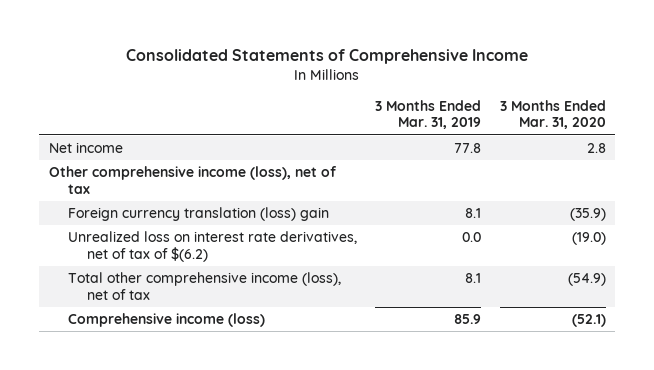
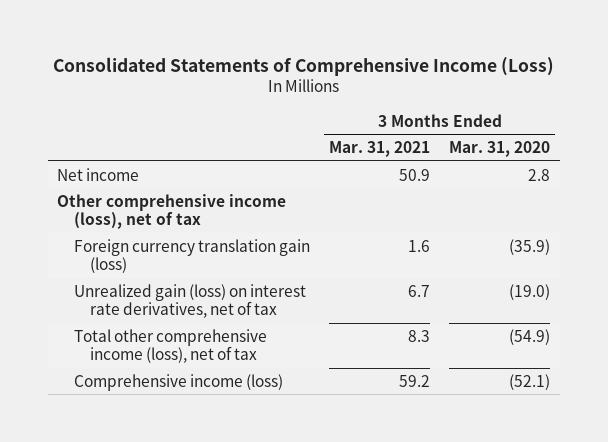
- Consolidated Statements of Comprehensive Income
+ Consolidated Statements of Comprehensive Income (Loss)
- | 3 Months Ended Mar. 31, 2019 | 3 Months Ended Mar. 31, 2020
+ | 3 Months Ended Mar. 31, 2021 | 3 Months Ended Mar. 31, 2020
- Foreign currency translation (loss) gain | 8.1 | (35.9)
- Unrealized loss on interest rate derivatives, net of tax of $(6.2) | 0.0 | (19.0)
+ Foreign currency translation gain (loss) | 1.6 | (35.9)
+ Unrealized gain (loss) on interest rate derivatives, net of tax | 6.7 | (19.0)

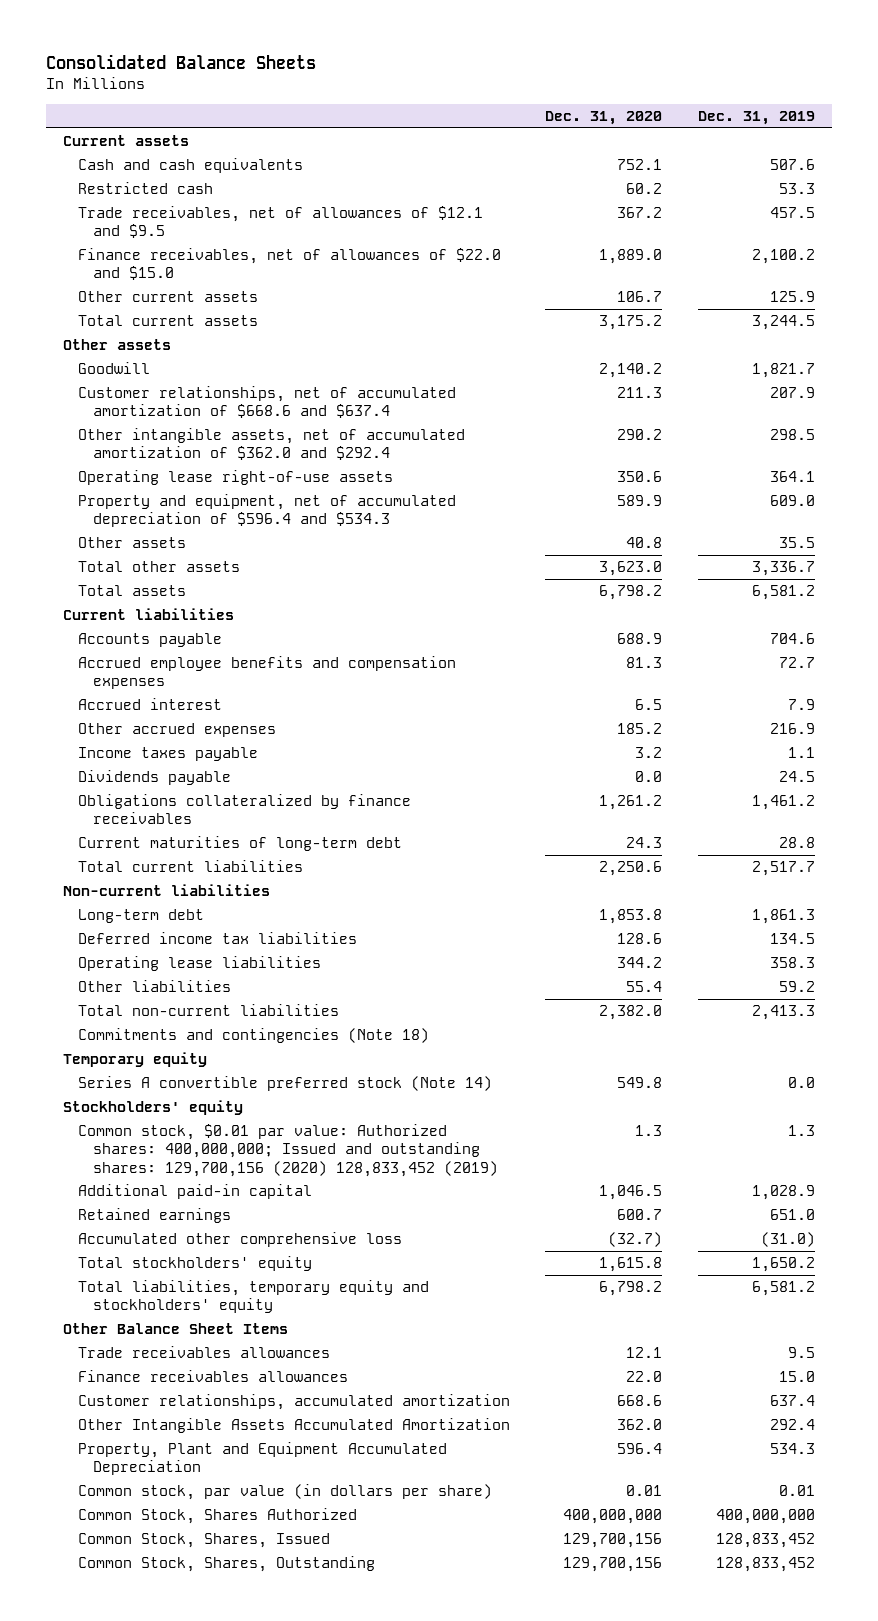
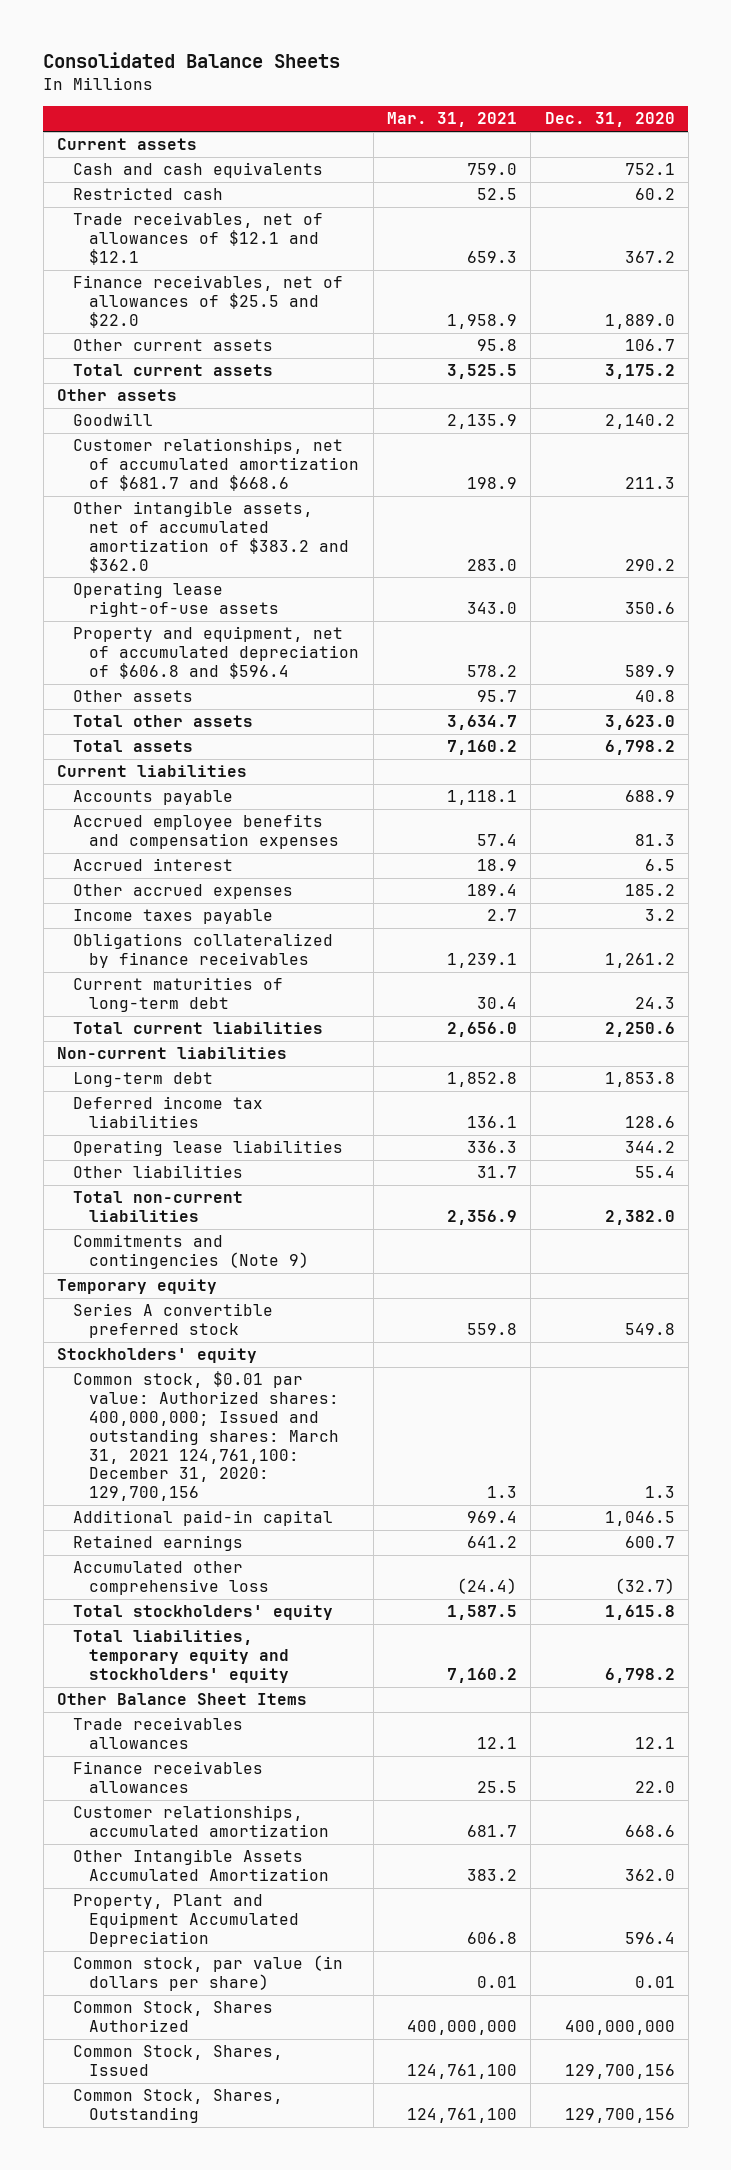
- | Dec. 31, 2020 | Dec. 31, 2019
+ | Mar. 31, 2021 | Dec. 31, 2020
- Trade receivables, net of allowances of $12.1 and $9.5 | 367.2 | 457.5
- Finance receivables, net of allowances of $22.0 and $15.0 | 1,889.0 | 2,100.2
+ Trade receivables, net of allowances of $12.1 and $12.1 | 659.3 | 367.2
+ Finance receivables, net of allowances of $25.5 and $22.0 | 1,958.9 | 1,889.0
- Customer relationships, net of accumulated amortization of $668.6 and $637.4 | 211.3 | 207.9
- Other intangible assets, net of accumulated amortization of $362.0 and $292.4 | 290.2 | 298.5
+ Customer relationships, net of accumulated amortization of $681.7 and $668.6 | 198.9 | 211.3
+ Other intangible assets, net of accumulated amortization of $383.2 and $362.0 | 283.0 | 290.2
- Property and equipment, net of accumulated depreciation of $596.4 and $534.3 | 589.9 | 609.0
+ Property and equipment, net of accumulated depreciation of $606.8 and $596.4 | 578.2 | 589.9
- Dividends payable | 0.0 | 24.5
- Commitments and contingencies (Note 18)
+ Commitments and contingencies (Note 9)
- Series A convertible preferred stock (Note 14) | 549.8 | 0.0
+ Series A convertible preferred stock | 559.8 | 549.8
- Common stock, $0.01 par value: Authorized shares: 400,000,000; Issued and outstanding shares: 129,700,156 (2020) 128,833,452 (2019) | 1.3 | 1.3
+ Common stock, $0.01 par value: Authorized shares: 400,000,000; Issued and outstanding shares: March 31, 2021 124,761,100: December 31, 2020: 129,700,156 | 1.3 | 1.3

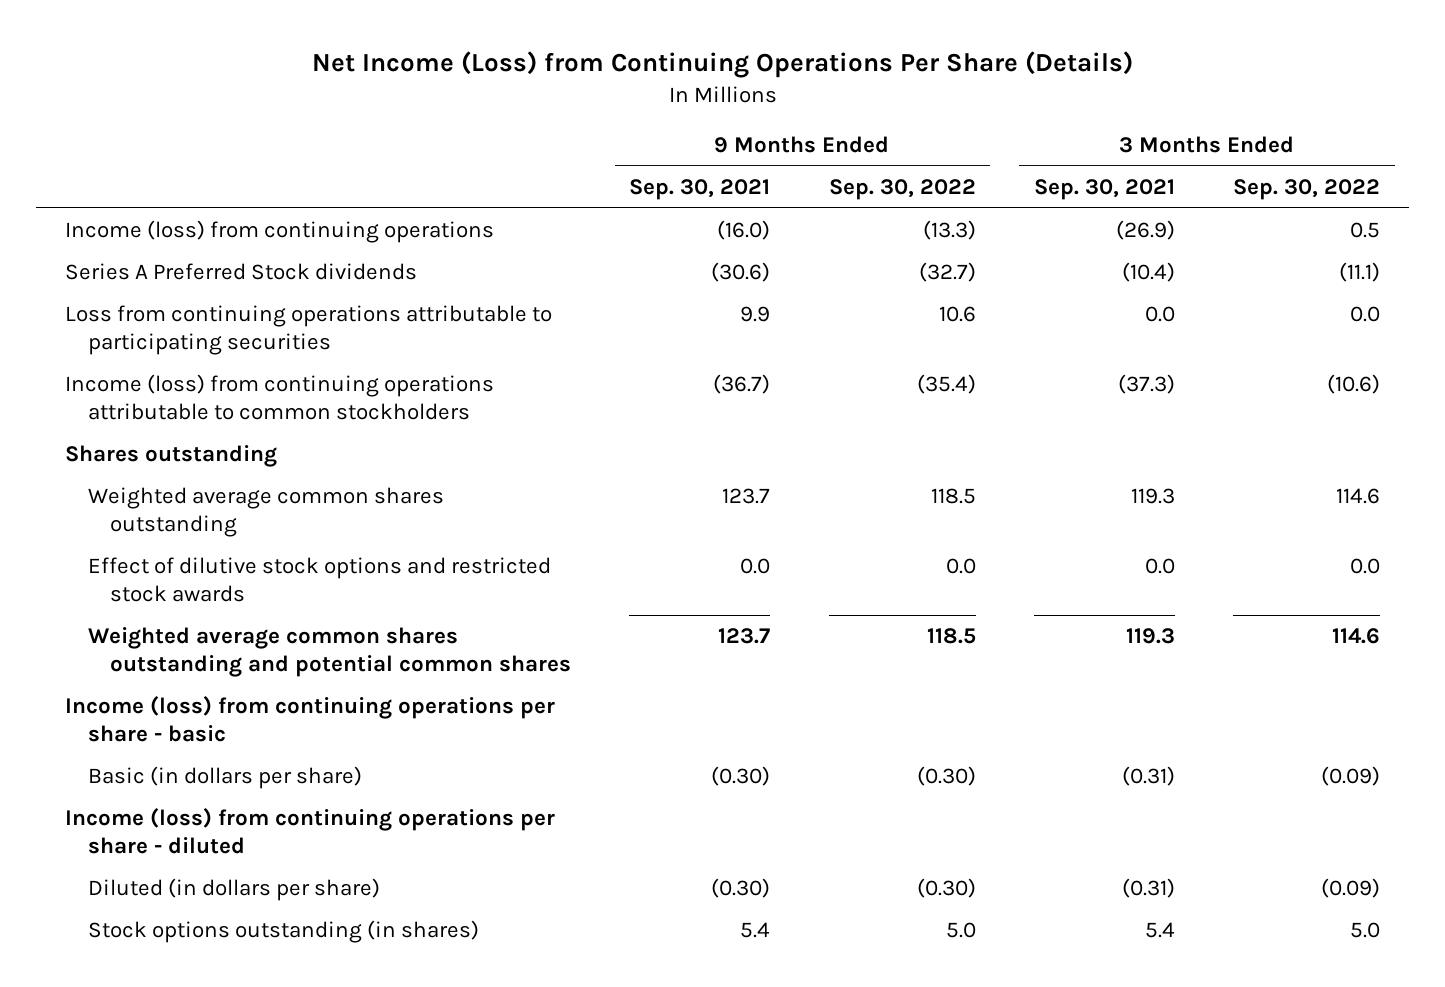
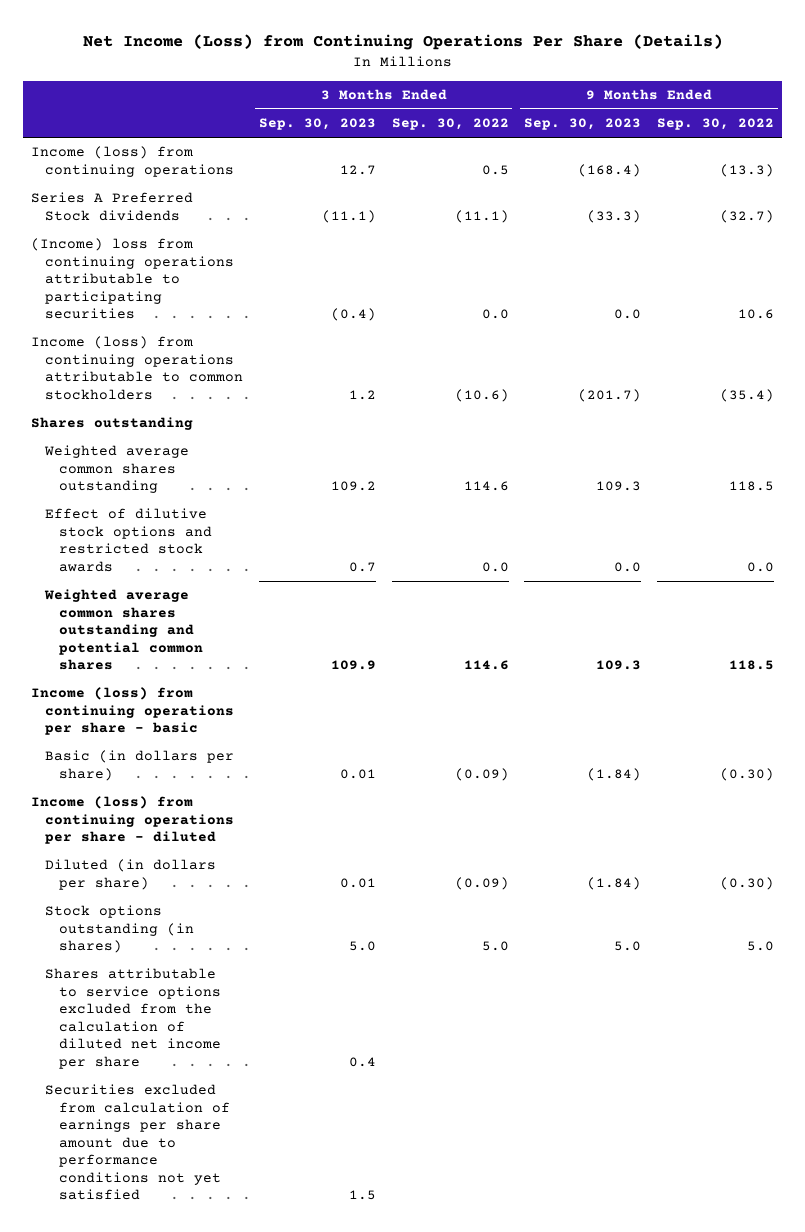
- | 9 Months Ended Sep. 30, 2021 | 9 Months Ended Sep. 30, 2022 | 3 Months Ended Sep. 30, 2021 | 3 Months Ended Sep. 30, 2022
+ | 3 Months Ended Sep. 30, 2023 | 3 Months Ended Sep. 30, 2022 | 9 Months Ended Sep. 30, 2023 | 9 Months Ended Sep. 30, 2022
- Loss from continuing operations attributable to participating securities | 9.9 | 10.6 | 0.0 | 0.0
+ (Income) loss from continuing operations attributable to participating securities | (0.4) | 0.0 | 0.0 | 10.6
+ Shares attributable to service options excluded from the calculation of diluted net income per share | 0.4 | | |
+ Securities excluded from calculation of earnings per share amount due to performance conditions not yet satisfied | 1.5 | | |

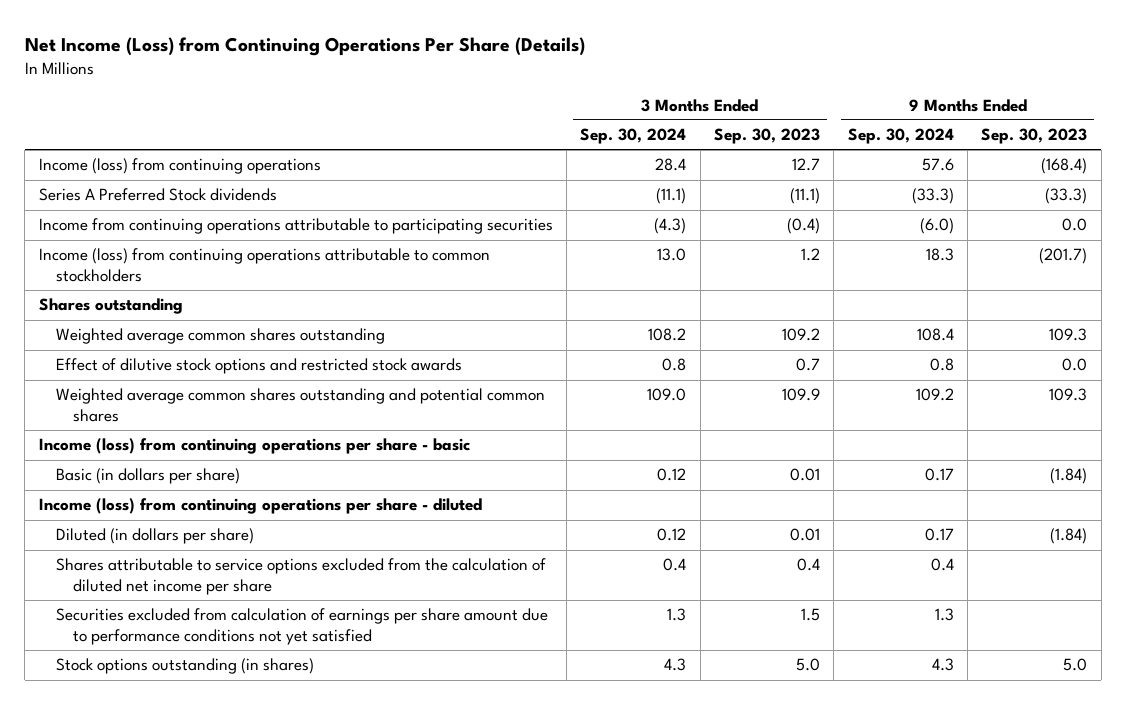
- | 3 Months Ended Sep. 30, 2023 | 3 Months Ended Sep. 30, 2022 | 9 Months Ended Sep. 30, 2023 | 9 Months Ended Sep. 30, 2022
+ | 3 Months Ended Sep. 30, 2024 | 3 Months Ended Sep. 30, 2023 | 9 Months Ended Sep. 30, 2024 | 9 Months Ended Sep. 30, 2023
- (Income) loss from continuing operations attributable to participating securities | (0.4) | 0.0 | 0.0 | 10.6
+ Income from continuing operations attributable to participating securities | (4.3) | (0.4) | (6.0) | 0.0
moved down: Stock options outstanding (in shares) | 4.3 | 5.0 | 4.3 | 5.0

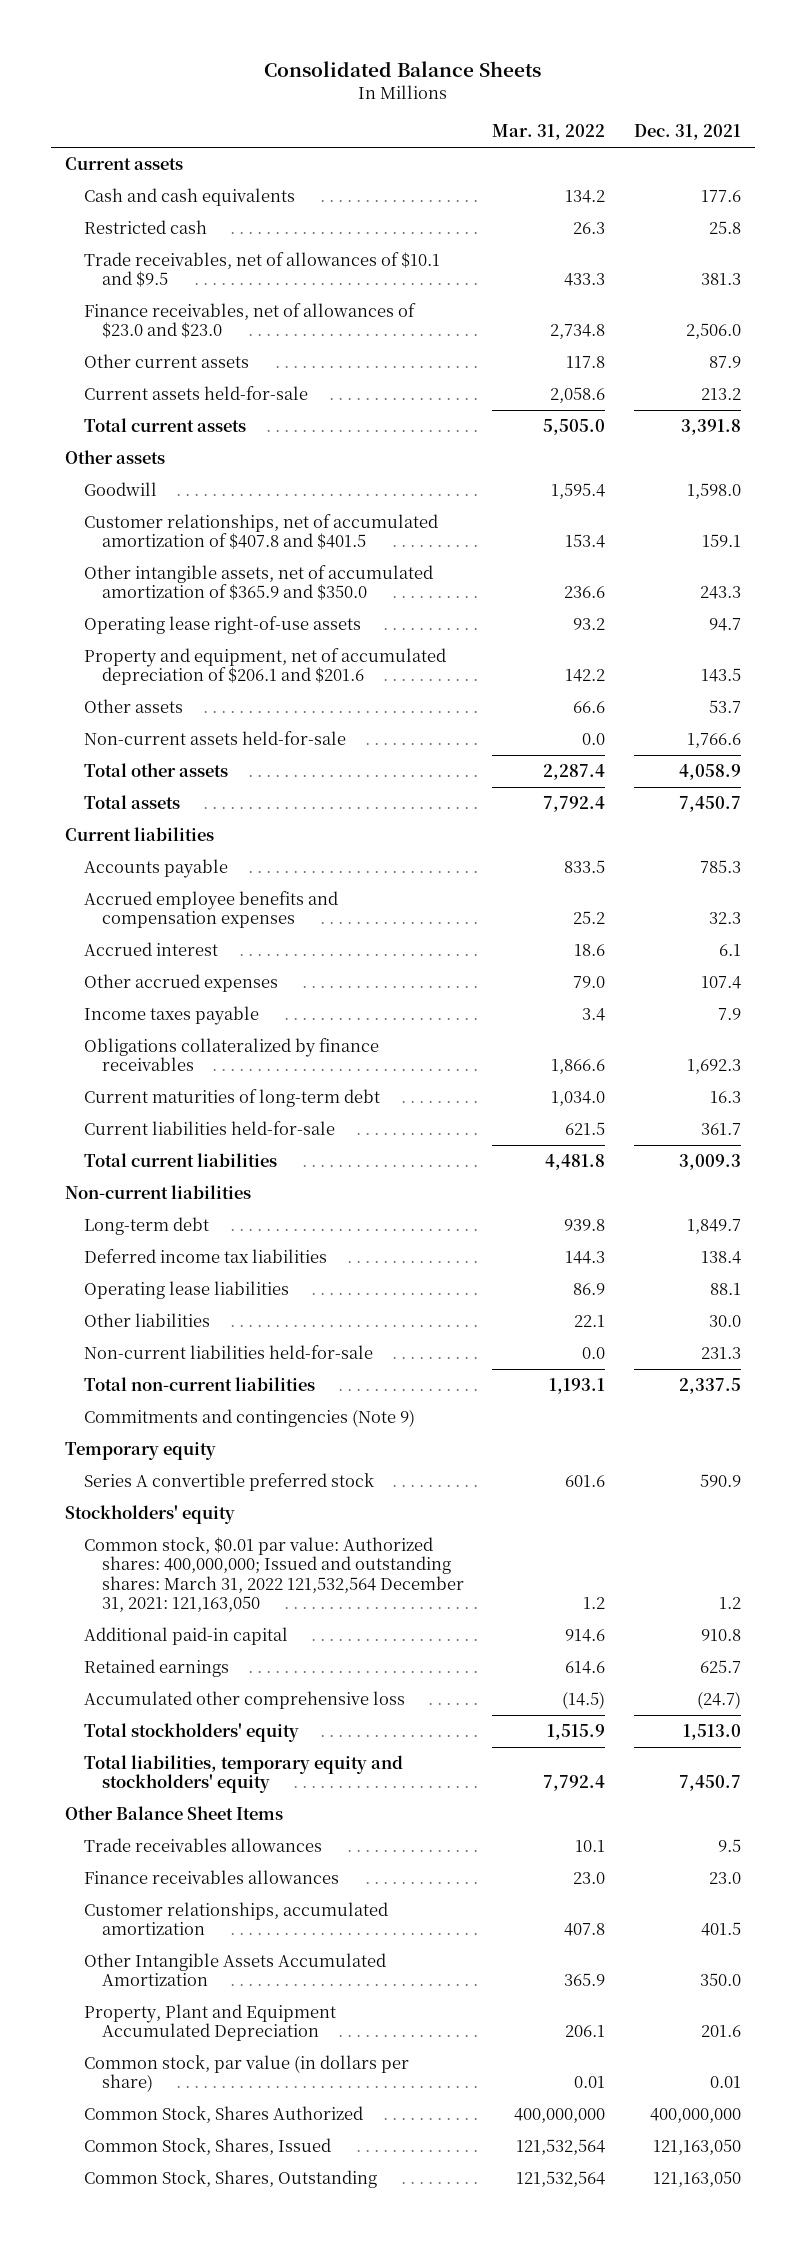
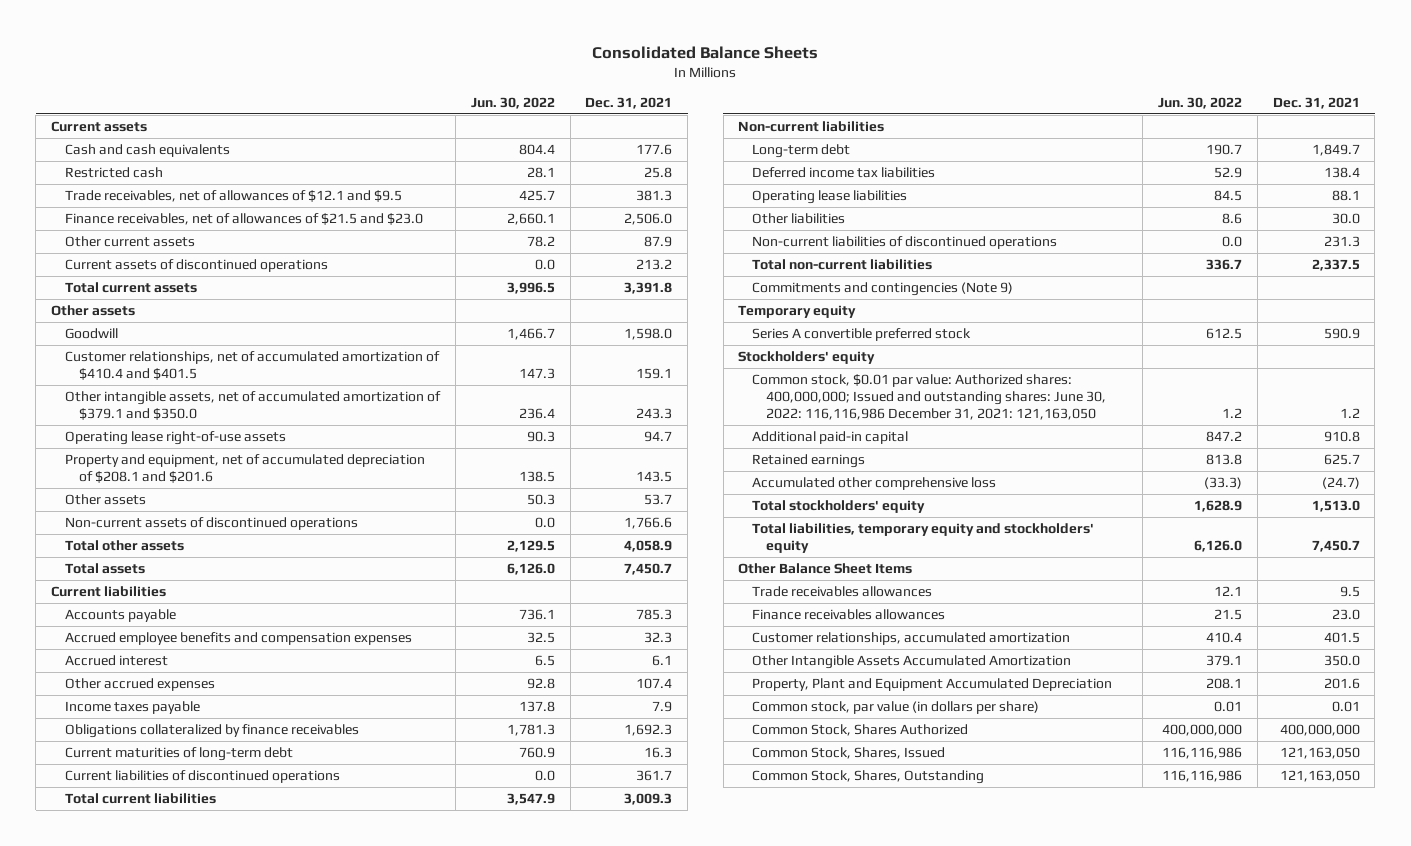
- | Mar. 31, 2022 | Dec. 31, 2021
+ | Jun. 30, 2022 | Dec. 31, 2021
- Trade receivables, net of allowances of $10.1 and $9.5 | 433.3 | 381.3
- Finance receivables, net of allowances of $23.0 and $23.0 | 2,734.8 | 2,506.0
+ Trade receivables, net of allowances of $12.1 and $9.5 | 425.7 | 381.3
+ Finance receivables, net of allowances of $21.5 and $23.0 | 2,660.1 | 2,506.0
- Current assets held-for-sale | 2,058.6 | 213.2
+ Current assets of discontinued operations | 0.0 | 213.2
- Customer relationships, net of accumulated amortization of $407.8 and $401.5 | 153.4 | 159.1
- Other intangible assets, net of accumulated amortization of $365.9 and $350.0 | 236.6 | 243.3
+ Customer relationships, net of accumulated amortization of $410.4 and $401.5 | 147.3 | 159.1
+ Other intangible assets, net of accumulated amortization of $379.1 and $350.0 | 236.4 | 243.3
- Property and equipment, net of accumulated depreciation of $206.1 and $201.6 | 142.2 | 143.5
+ Property and equipment, net of accumulated depreciation of $208.1 and $201.6 | 138.5 | 143.5
- Non-current assets held-for-sale | 0.0 | 1,766.6
+ Non-current assets of discontinued operations | 0.0 | 1,766.6
- Current liabilities held-for-sale | 621.5 | 361.7
+ Current liabilities of discontinued operations | 0.0 | 361.7
- Non-current liabilities held-for-sale | 0.0 | 231.3
+ Non-current liabilities of discontinued operations | 0.0 | 231.3
- Common stock, $0.01 par value: Authorized shares: 400,000,000; Issued and outstanding shares: March 31, 2022 121,532,564 December 31, 2021: 121,163,050 | 1.2 | 1.2
+ Common stock, $0.01 par value: Authorized shares: 400,000,000; Issued and outstanding shares: June 30, 2022: 116,116,986 December 31, 2021: 121,163,050 | 1.2 | 1.2

